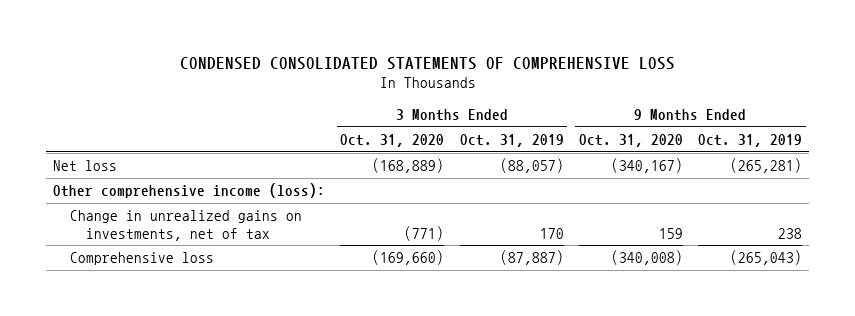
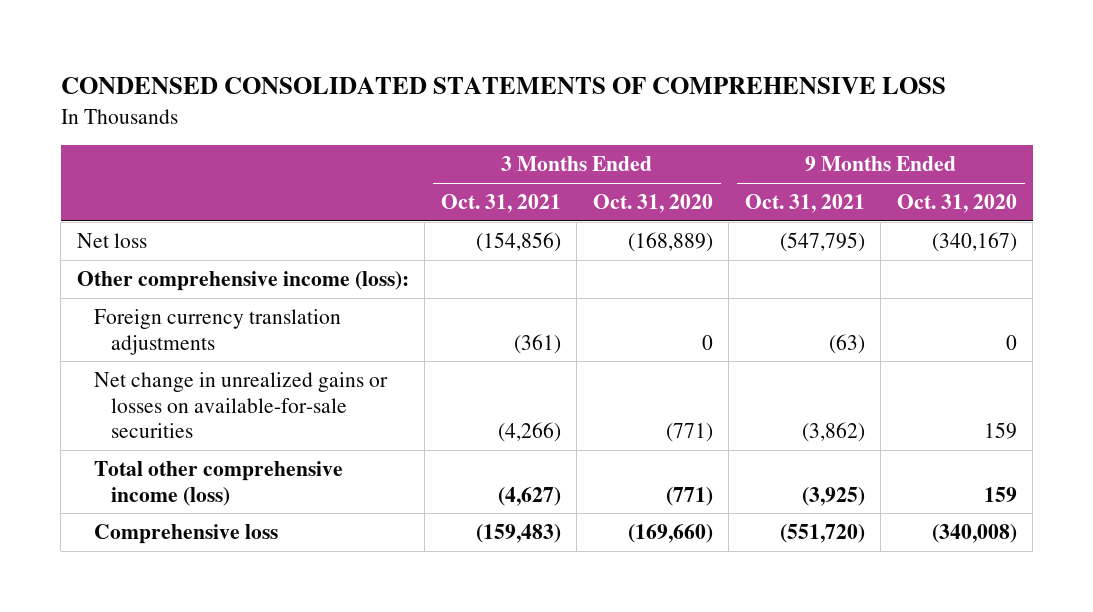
- | 3 Months Ended Oct. 31, 2020 | 3 Months Ended Oct. 31, 2019 | 9 Months Ended Oct. 31, 2020 | 9 Months Ended Oct. 31, 2019
+ | 3 Months Ended Oct. 31, 2021 | 3 Months Ended Oct. 31, 2020 | 9 Months Ended Oct. 31, 2021 | 9 Months Ended Oct. 31, 2020
- Change in unrealized gains on investments, net of tax | (771) | 170 | 159 | 238
+ Foreign currency translation adjustments | (361) | 0 | (63) | 0
+ Net change in unrealized gains or losses on available-for-sale securities | (4,266) | (771) | (3,862) | 159
+ Total other comprehensive income (loss) | (4,627) | (771) | (3,925) | 159

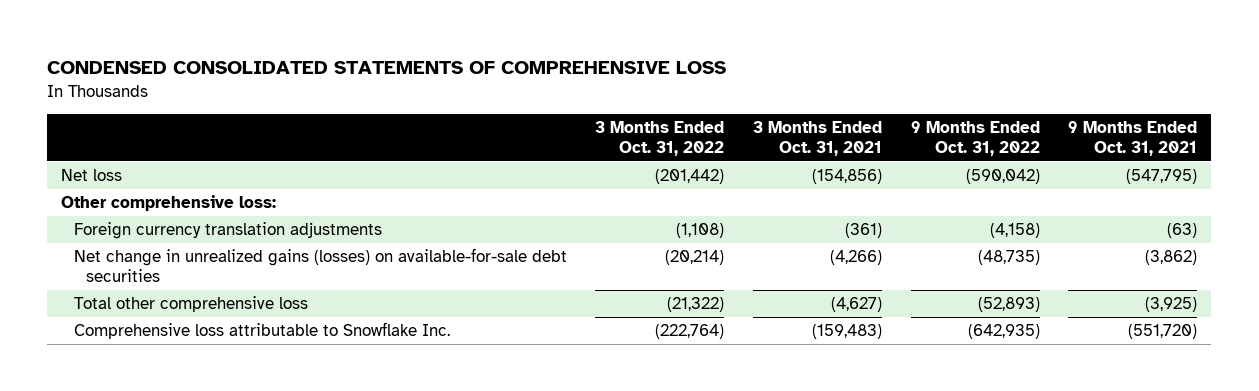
- | 3 Months Ended Oct. 31, 2021 | 3 Months Ended Oct. 31, 2020 | 9 Months Ended Oct. 31, 2021 | 9 Months Ended Oct. 31, 2020
+ | 3 Months Ended Oct. 31, 2022 | 3 Months Ended Oct. 31, 2021 | 9 Months Ended Oct. 31, 2022 | 9 Months Ended Oct. 31, 2021
- Other comprehensive income (loss):
+ Other comprehensive loss:
- Net change in unrealized gains or losses on available-for-sale securities | (4,266) | (771) | (3,862) | 159
- Total other comprehensive income (loss) | (4,627) | (771) | (3,925) | 159
- Comprehensive loss | (159,483) | (169,660) | (551,720) | (340,008)
+ Net change in unrealized gains (losses) on available-for-sale debt securities | (20,214) | (4,266) | (48,735) | (3,862)
+ Total other comprehensive loss | (21,322) | (4,627) | (52,893) | (3,925)
+ Comprehensive loss attributable to Snowflake Inc. | (222,764) | (159,483) | (642,935) | (551,720)

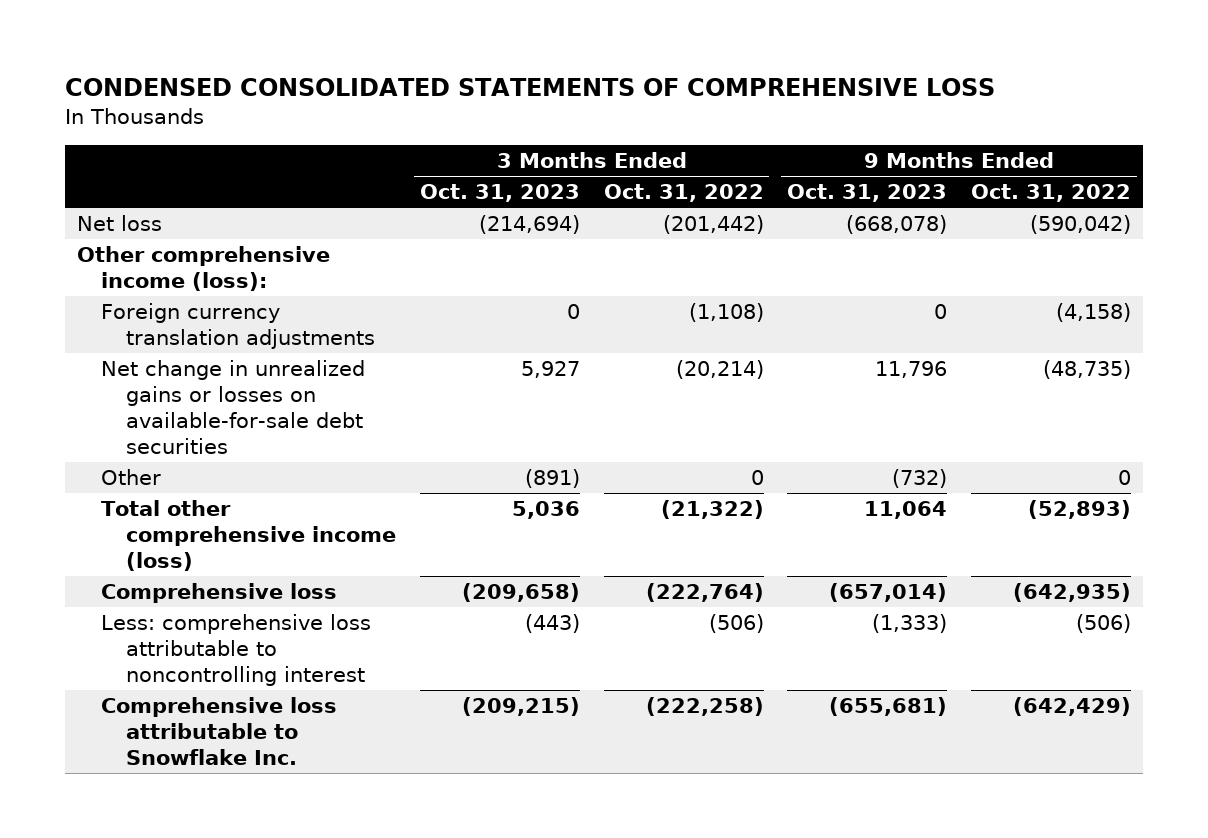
- | 3 Months Ended Oct. 31, 2022 | 3 Months Ended Oct. 31, 2021 | 9 Months Ended Oct. 31, 2022 | 9 Months Ended Oct. 31, 2021
+ | 3 Months Ended Oct. 31, 2023 | 3 Months Ended Oct. 31, 2022 | 9 Months Ended Oct. 31, 2023 | 9 Months Ended Oct. 31, 2022
- Other comprehensive loss:
+ Other comprehensive income (loss):
- Net change in unrealized gains (losses) on available-for-sale debt securities | (20,214) | (4,266) | (48,735) | (3,862)
- Total other comprehensive loss | (21,322) | (4,627) | (52,893) | (3,925)
- Comprehensive loss attributable to Snowflake Inc. | (222,764) | (159,483) | (642,935) | (551,720)
+ Net change in unrealized gains or losses on available-for-sale debt securities | 5,927 | (20,214) | 11,796 | (48,735)
+ Other | (891) | 0 | (732) | 0
+ Total other comprehensive income (loss) | 5,036 | (21,322) | 11,064 | (52,893)
+ Comprehensive loss | (209,658) | (222,764) | (657,014) | (642,935)
+ Less: comprehensive loss attributable to noncontrolling interest | (443) | (506) | (1,333) | (506)
+ Comprehensive loss attributable to Snowflake Inc. | (209,215) | (222,258) | (655,681) | (642,429)

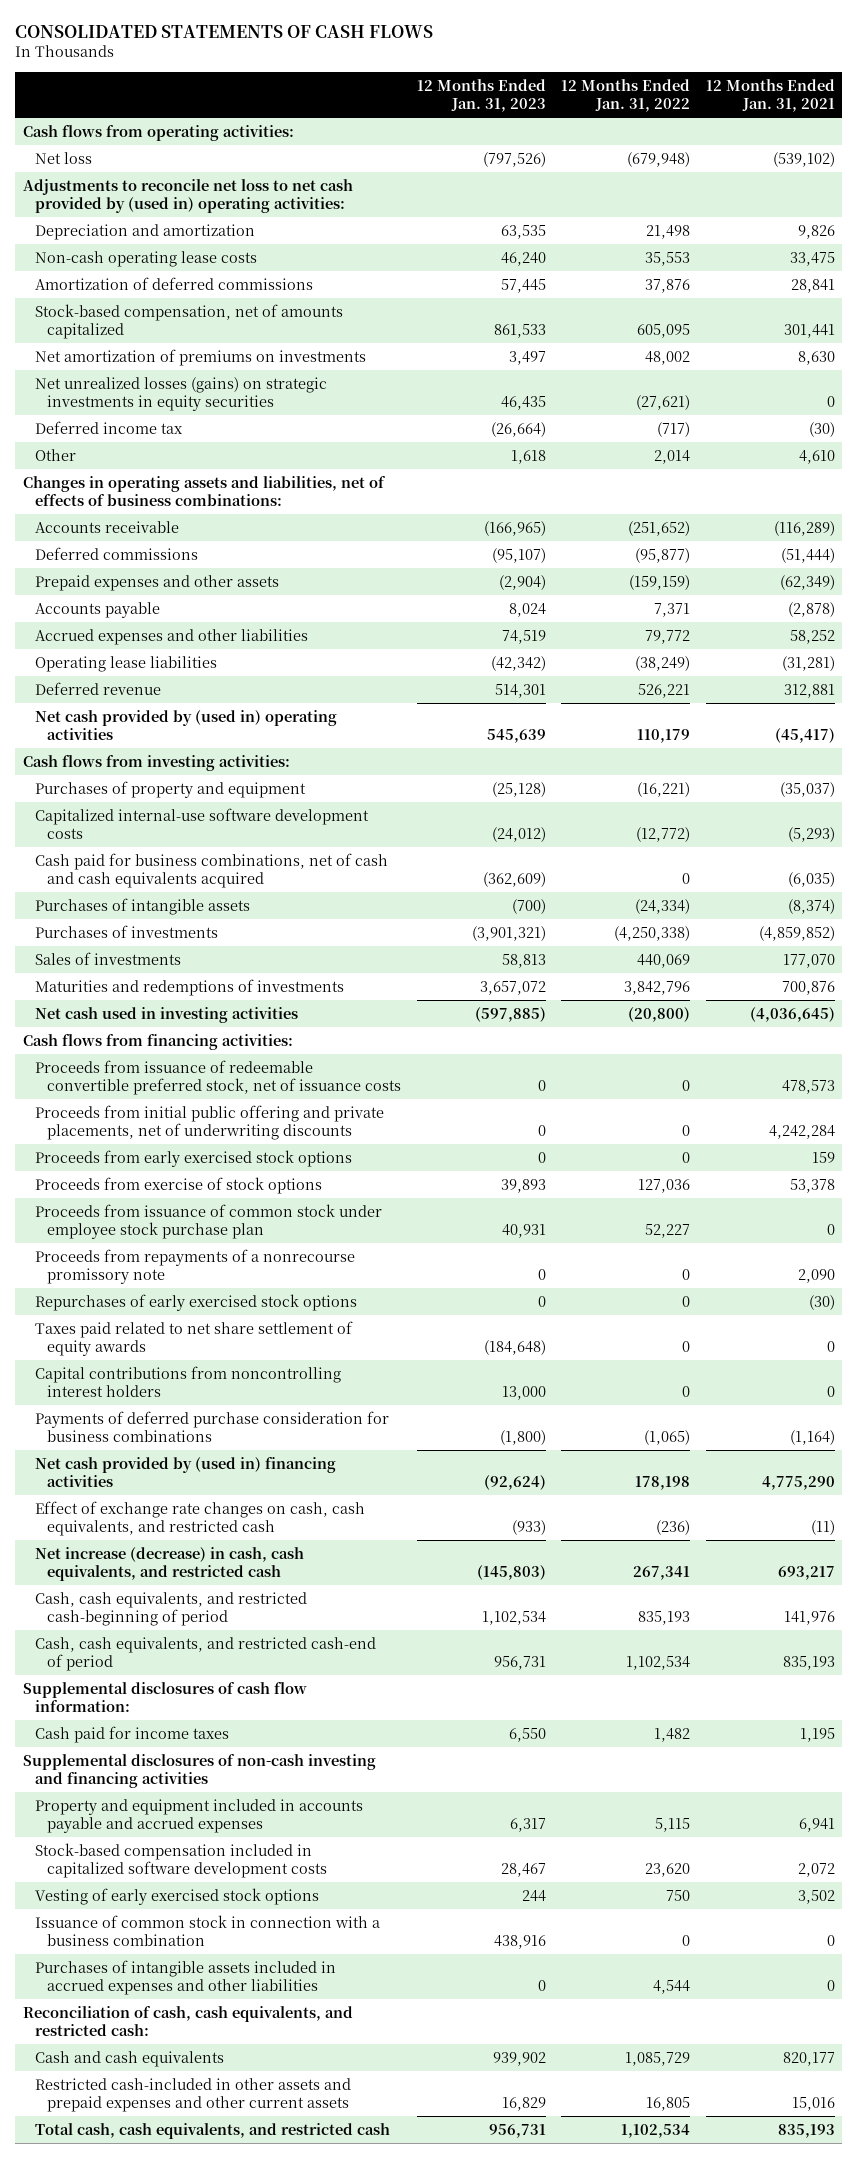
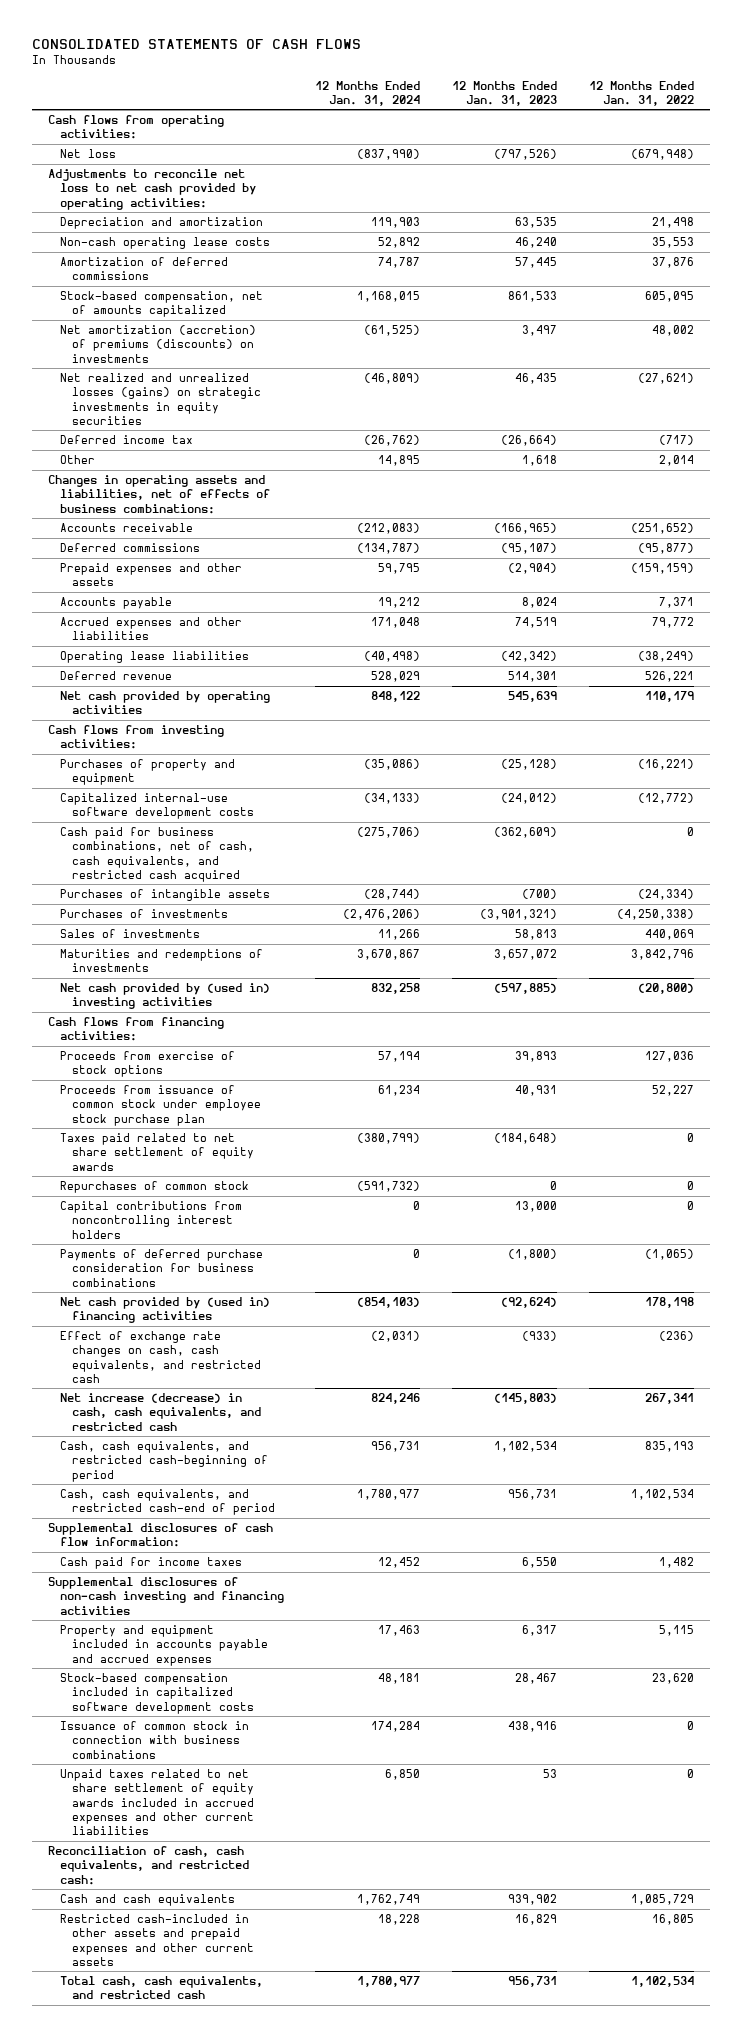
- | 12 Months Ended Jan. 31, 2023 | 12 Months Ended Jan. 31, 2022 | 12 Months Ended Jan. 31, 2021
+ | 12 Months Ended Jan. 31, 2024 | 12 Months Ended Jan. 31, 2023 | 12 Months Ended Jan. 31, 2022
- Adjustments to reconcile net loss to net cash provided by (used in) operating activities:
+ Adjustments to reconcile net loss to net cash provided by operating activities:
- Net amortization of premiums on investments | 3,497 | 48,002 | 8,630
- Net unrealized losses (gains) on strategic investments in equity securities | 46,435 | (27,621) | 0
+ Net amortization (accretion) of premiums (discounts) on investments | (61,525) | 3,497 | 48,002
+ Net realized and unrealized losses (gains) on strategic investments in equity securities | (46,809) | 46,435 | (27,621)
- Net cash provided by (used in) operating activities | 545,639 | 110,179 | (45,417)
+ Net cash provided by operating activities | 848,122 | 545,639 | 110,179
- Cash paid for business combinations, net of cash and cash equivalents acquired | (362,609) | 0 | (6,035)
+ Cash paid for business combinations, net of cash, cash equivalents, and restricted cash acquired | (275,706) | (362,609) | 0
- Net cash used in investing activities | (597,885) | (20,800) | (4,036,645)
+ Net cash provided by (used in) investing activities | 832,258 | (597,885) | (20,800)
- Proceeds from issuance of redeemable convertible preferred stock, net of issuance costs | 0 | 0 | 478,573
- Proceeds from initial public offering and private placements, net of underwriting discounts | 0 | 0 | 4,242,284
- Proceeds from early exercised stock options | 0 | 0 | 159
- Proceeds from repayments of a nonrecourse promissory note | 0 | 0 | 2,090
- Repurchases of early exercised stock options | 0 | 0 | (30)
+ Repurchases of common stock | (591,732) | 0 | 0
- Vesting of early exercised stock options | 244 | 750 | 3,502
- Issuance of common stock in connection with a business combination | 438,916 | 0 | 0
- Purchases of intangible assets included in accrued expenses and other liabilities | 0 | 4,544 | 0
+ Issuance of common stock in connection with business combinations | 174,284 | 438,916 | 0
+ Unpaid taxes related to net share settlement of equity awards included in accrued expenses and other current liabilities | 6,850 | 53 | 0

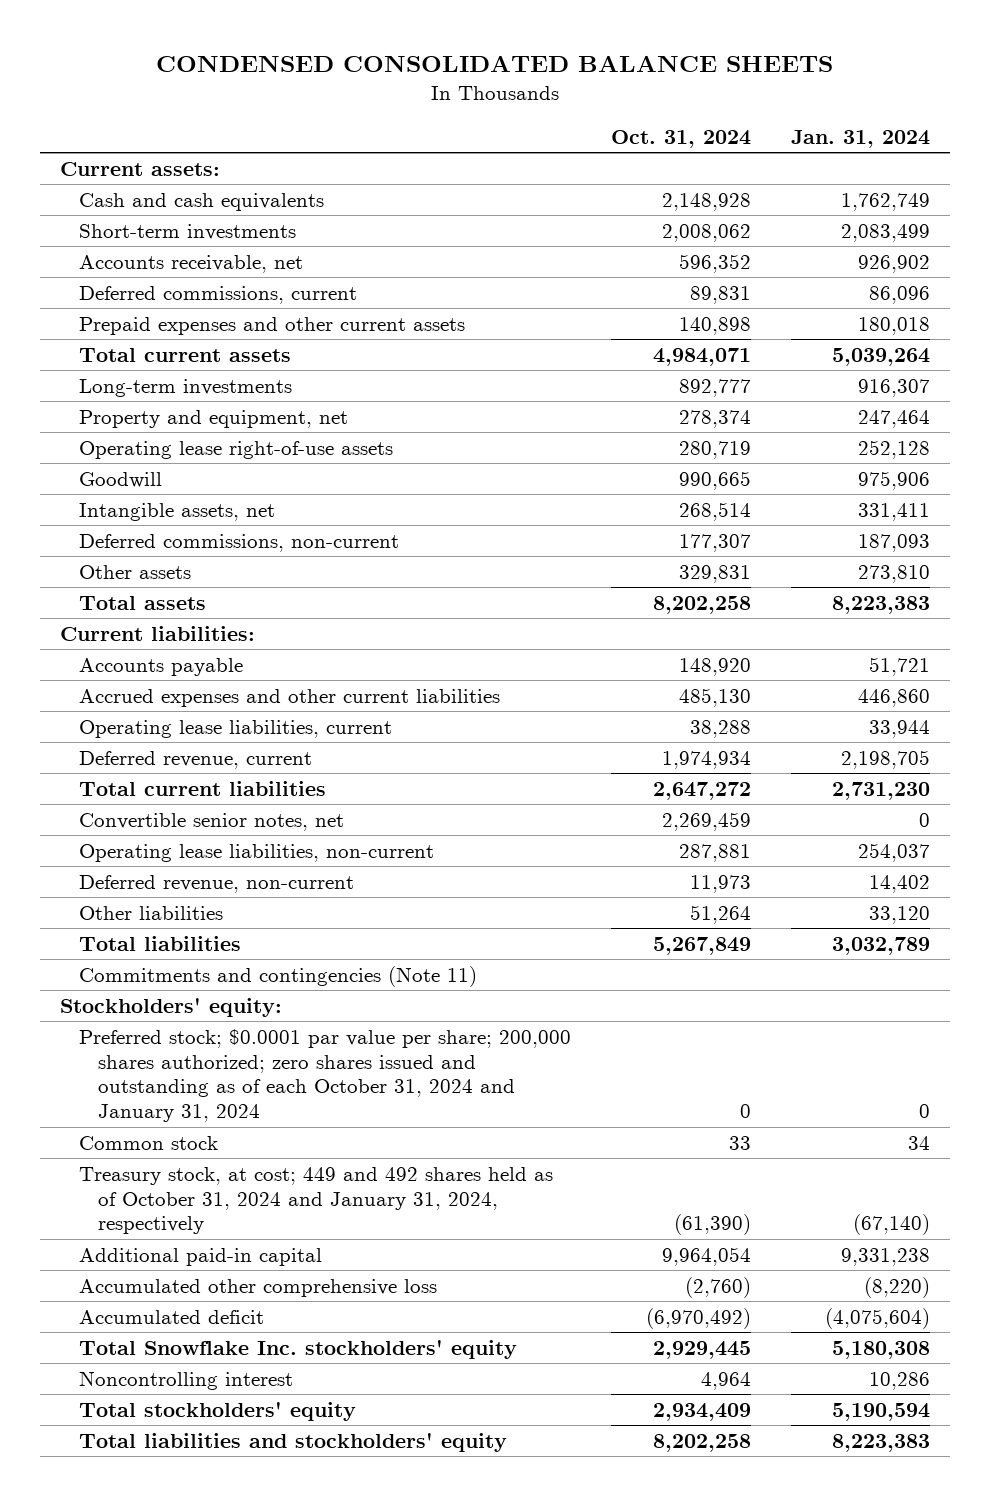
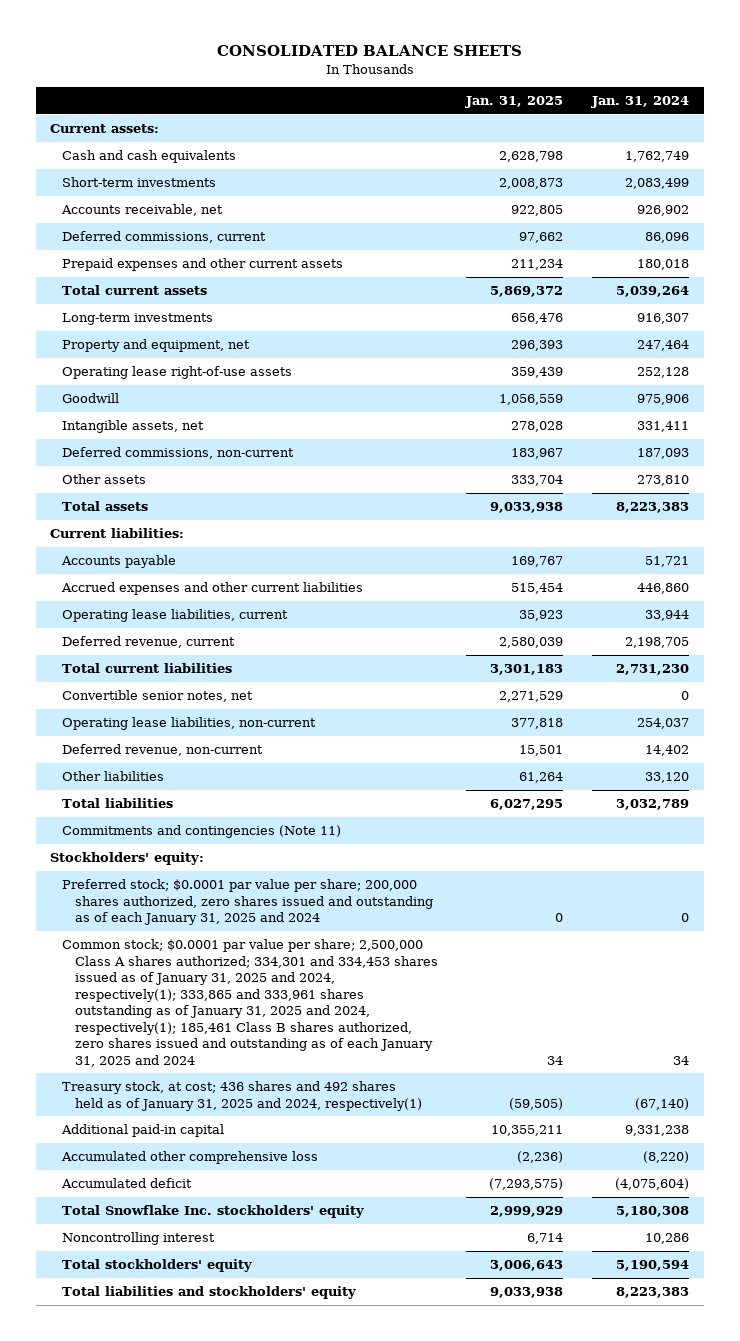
- CONDENSED CONSOLIDATED BALANCE SHEETS
+ CONSOLIDATED BALANCE SHEETS
- | Oct. 31, 2024 | Jan. 31, 2024
+ | Jan. 31, 2025 | Jan. 31, 2024
- Preferred stock; $0.0001 par value per share; 200,000 shares authorized; zero shares issued and outstanding as of each October 31, 2024 and January 31, 2024 | 0 | 0
- Common stock | 33 | 34
- Treasury stock, at cost; 449 and 492 shares held as of October 31, 2024 and January 31, 2024, respectively | (61,390) | (67,140)
+ Preferred stock; $0.0001 par value per share; 200,000 shares authorized, zero shares issued and outstanding as of each January 31, 2025 and 2024 | 0 | 0
+ Common stock; $0.0001 par value per share; 2,500,000 Class A shares authorized; 334,301 and 334,453 shares issued as of January 31, 2025 and 2024, respectively(1); 333,865 and 333,961 shares outstanding as of January 31, 2025 and 2024, respectively(1); 185,461 Class B shares authorized, zero shares issued and outstanding as of each January 31, 2025 and 2024 | 34 | 34
+ Treasury stock, at cost; 436 shares and 492 shares held as of January 31, 2025 and 2024, respectively(1) | (59,505) | (67,140)

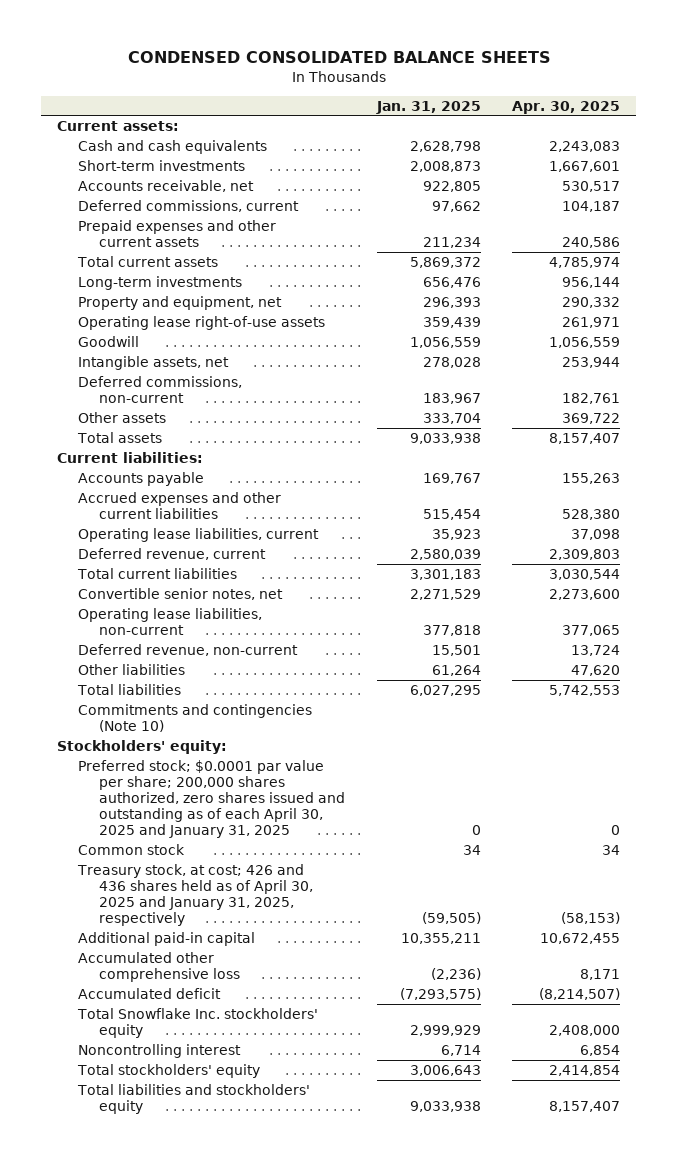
- CONSOLIDATED BALANCE SHEETS
+ CONDENSED CONSOLIDATED BALANCE SHEETS
- | Jan. 31, 2025 | Jan. 31, 2024
+ | Jan. 31, 2025 | Apr. 30, 2025
- Commitments and contingencies (Note 11)
+ Commitments and contingencies (Note 10)
- Preferred stock; $0.0001 par value per share; 200,000 shares authorized, zero shares issued and outstanding as of each January 31, 2025 and 2024 | 0 | 0
- Common stock; $0.0001 par value per share; 2,500,000 Class A shares authorized; 334,301 and 334,453 shares issued as of January 31, 2025 and 2024, respectively(1); 333,865 and 333,961 shares outstanding as of January 31, 2025 and 2024, respectively(1); 185,461 Class B shares authorized, zero shares issued and outstanding as of each January 31, 2025 and 2024 | 34 | 34
- Treasury stock, at cost; 436 shares and 492 shares held as of January 31, 2025 and 2024, respectively(1) | (59,505) | (67,140)
+ Preferred stock; $0.0001 par value per share; 200,000 shares authorized, zero shares issued and outstanding as of each April 30, 2025 and January 31, 2025 | 0 | 0
+ Common stock | 34 | 34
+ Treasury stock, at cost; 426 and 436 shares held as of April 30, 2025 and January 31, 2025, respectively | (59,505) | (58,153)

